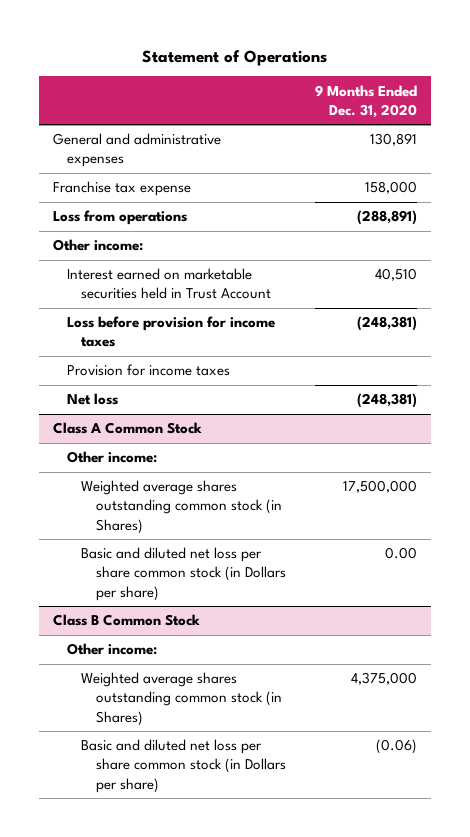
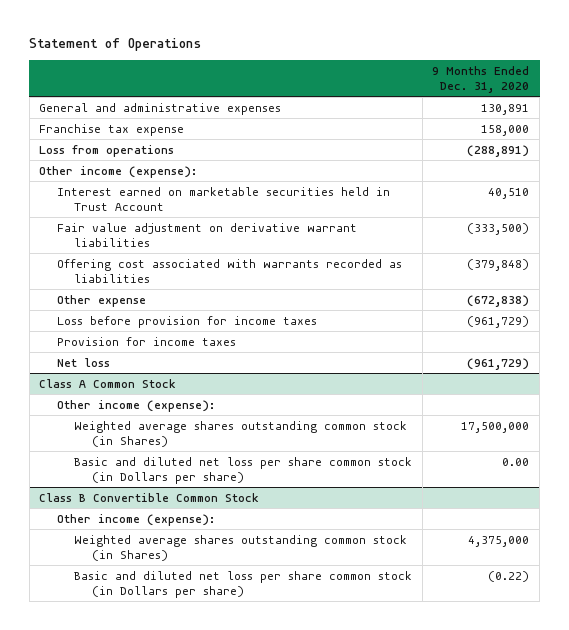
- Other income:
+ Other income (expense):
- Loss before provision for income taxes | (248,381)
+ Fair value adjustment on derivative warrant liabilities | (333,500)
+ Offering cost associated with warrants recorded as liabilities | (379,848)
+ Other expense | (672,838)
+ Loss before provision for income taxes | (961,729)
- Net loss | (248,381)
+ Net loss | (961,729)
@ Class A Common Stock
- Other income:
+ Other income (expense):
- Class B Common Stock
- Other income:
+ Class B Convertible Common Stock
+ Other income (expense):
- Basic and diluted net loss per share common stock (in Dollars per share) | (0.06)
+ Basic and diluted net loss per share common stock (in Dollars per share) | (0.22)

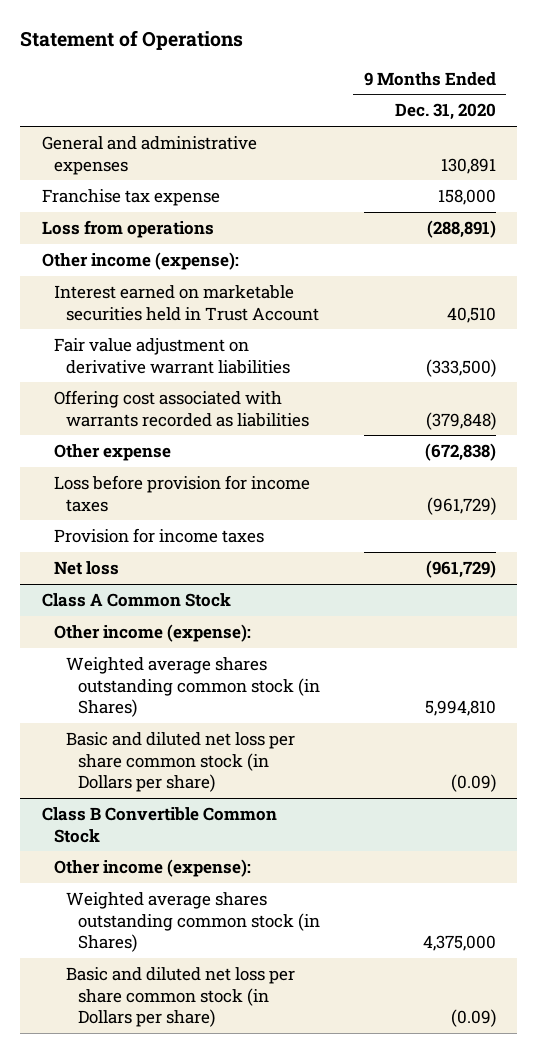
@ Class A Common Stock
- Weighted average shares outstanding common stock (in Shares) | 17,500,000
- Basic and diluted net loss per share common stock (in Dollars per share) | 0.00
+ Weighted average shares outstanding common stock (in Shares) | 5,994,810
+ Basic and diluted net loss per share common stock (in Dollars per share) | (0.09)
@ Class B Convertible Common Stock
- Basic and diluted net loss per share common stock (in Dollars per share) | (0.22)
+ Basic and diluted net loss per share common stock (in Dollars per share) | (0.09)

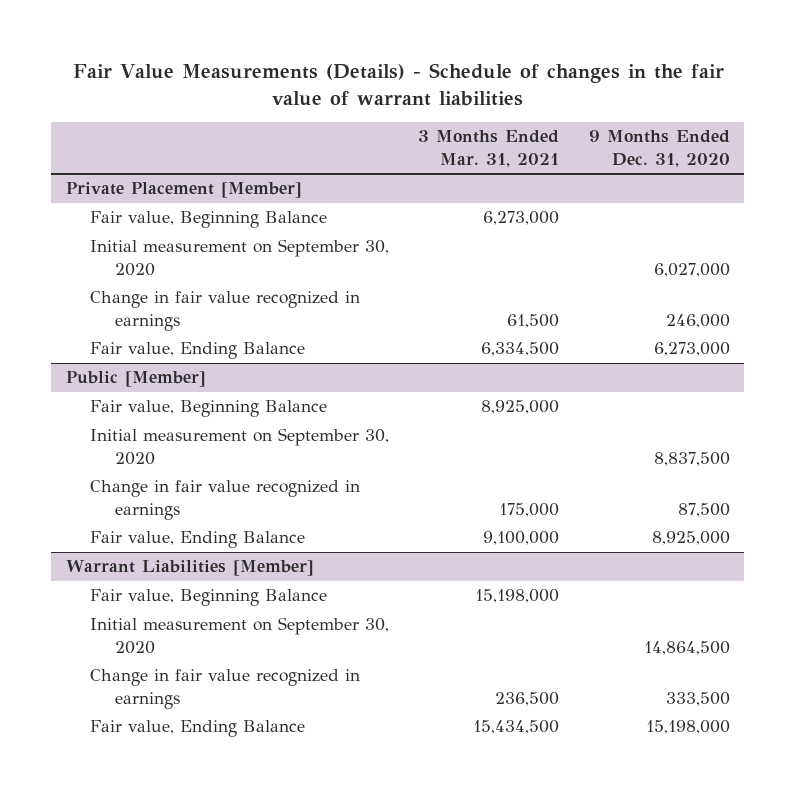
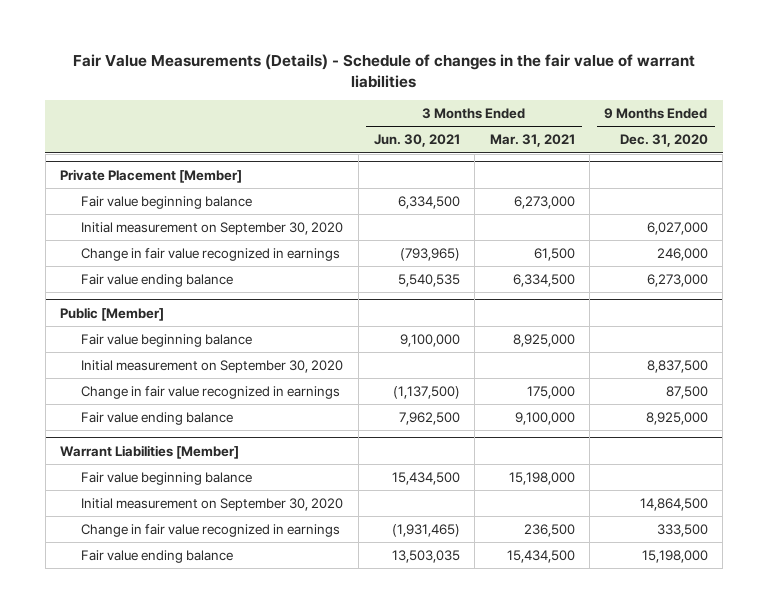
- | 3 Months Ended Mar. 31, 2021 | 9 Months Ended Dec. 31, 2020
+ | 3 Months Ended Jun. 30, 2021 | 3 Months Ended Mar. 31, 2021 | 9 Months Ended Dec. 31, 2020
@ Private Placement [Member]
- Fair value, Beginning Balance | 6,273,000 |
+ Fair value beginning balance | 6,334,500 | 6,273,000 |
- Fair value, Ending Balance | 6,334,500 | 6,273,000
+ Fair value ending balance | 5,540,535 | 6,334,500 | 6,273,000
@ Public [Member]
- Fair value, Beginning Balance | 8,925,000 |
+ Fair value beginning balance | 9,100,000 | 8,925,000 |
- Fair value, Ending Balance | 9,100,000 | 8,925,000
+ Fair value ending balance | 7,962,500 | 9,100,000 | 8,925,000
@ Warrant Liabilities [Member]
- Fair value, Beginning Balance | 15,198,000 |
+ Fair value beginning balance | 15,434,500 | 15,198,000 |
- Fair value, Ending Balance | 15,434,500 | 15,198,000
+ Fair value ending balance | 13,503,035 | 15,434,500 | 15,198,000

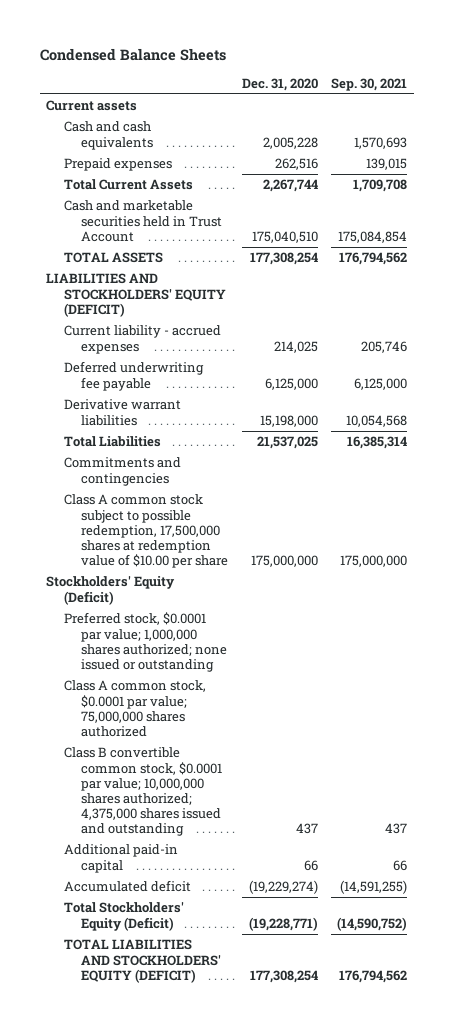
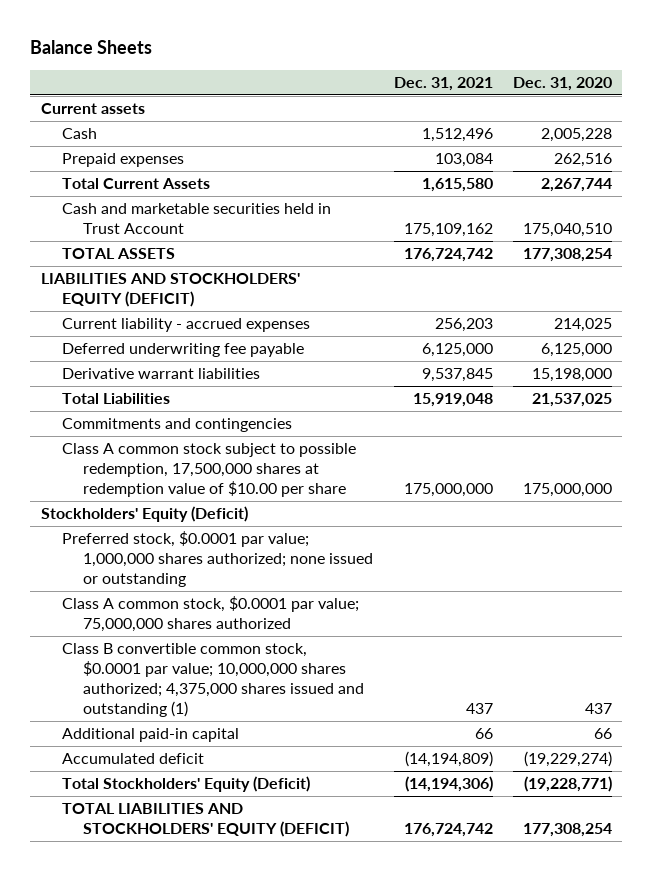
- Condensed Balance Sheets
+ Balance Sheets
- | Dec. 31, 2020 | Sep. 30, 2021
+ | Dec. 31, 2021 | Dec. 31, 2020
- Cash and cash equivalents | 2,005,228 | 1,570,693
+ Cash | 1,512,496 | 2,005,228
- Class B convertible common stock, $0.0001 par value; 10,000,000 shares authorized; 4,375,000 shares issued and outstanding | 437 | 437
+ Class B convertible common stock, $0.0001 par value; 10,000,000 shares authorized; 4,375,000 shares issued and outstanding (1) | 437 | 437

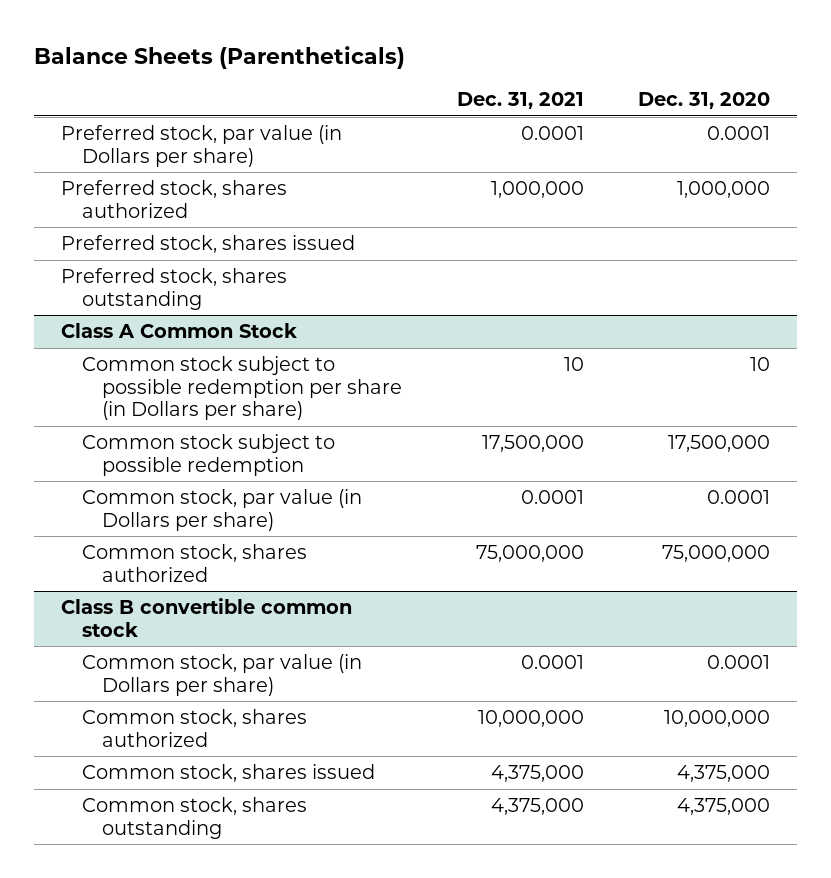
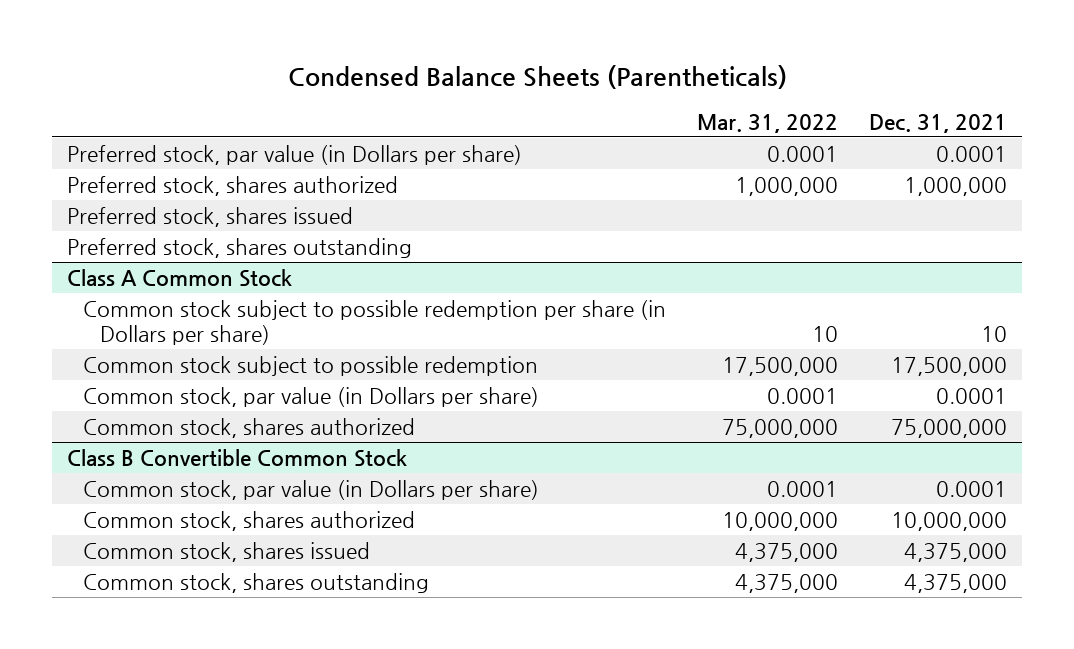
- Balance Sheets (Parentheticals)
+ Condensed Balance Sheets (Parentheticals)
- | Dec. 31, 2021 | Dec. 31, 2020
+ | Mar. 31, 2022 | Dec. 31, 2021
- Class B convertible common stock
+ Class B Convertible Common Stock

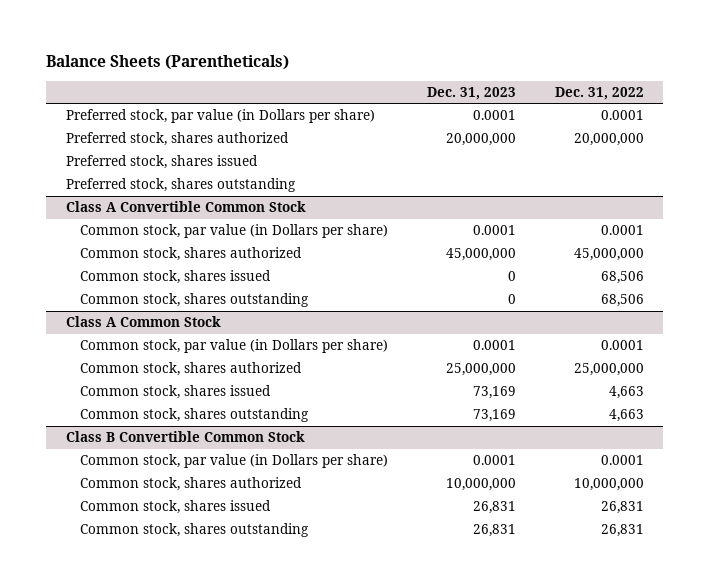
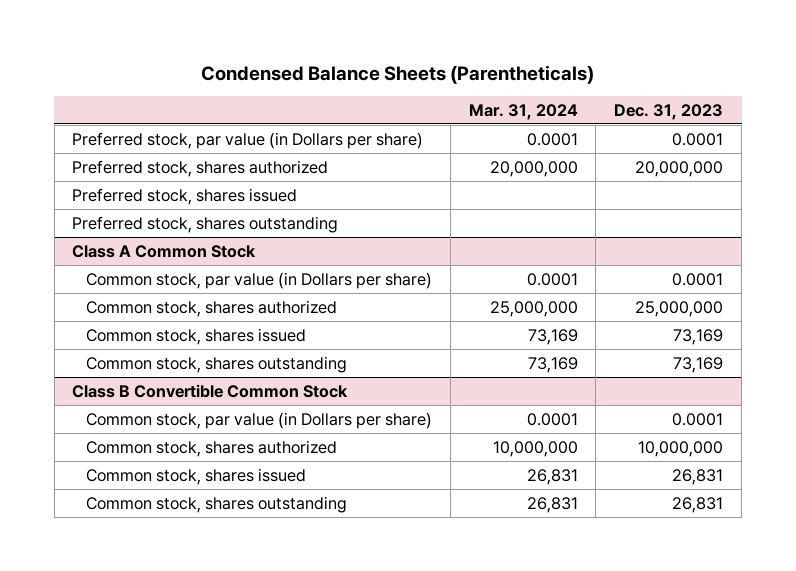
- Balance Sheets (Parentheticals)
+ Condensed Balance Sheets (Parentheticals)
- | Dec. 31, 2023 | Dec. 31, 2022
+ | Mar. 31, 2024 | Dec. 31, 2023
- Class A Convertible Common Stock
- Common stock, par value (in Dollars per share) | 0.0001 | 0.0001
- Common stock, shares authorized | 45,000,000 | 45,000,000
- Common stock, shares issued | 0 | 68,506
- Common stock, shares outstanding | 0 | 68,506

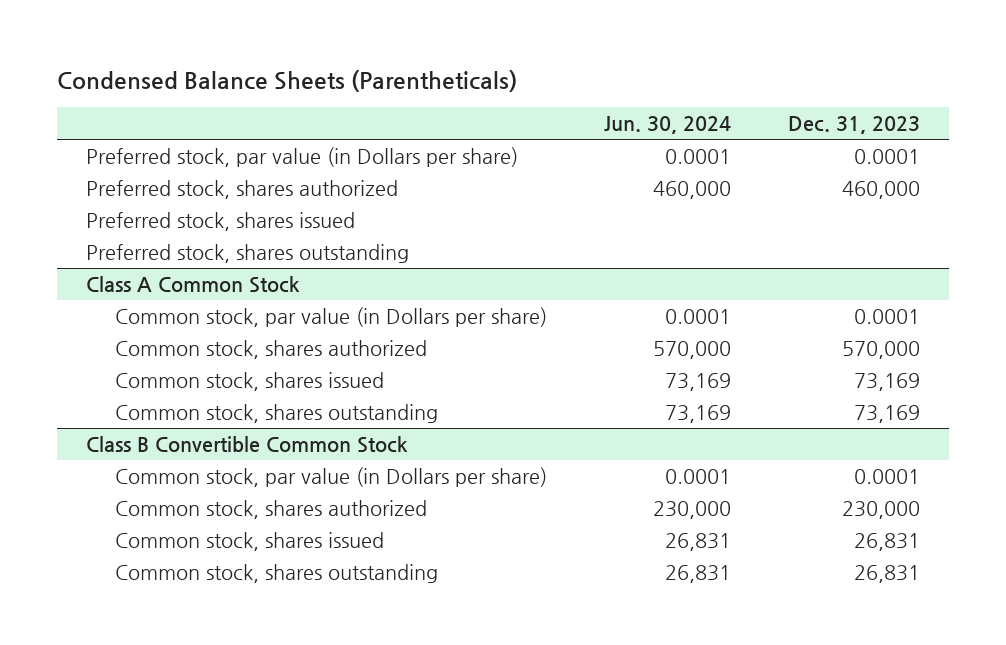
- | Mar. 31, 2024 | Dec. 31, 2023
+ | Jun. 30, 2024 | Dec. 31, 2023
- Preferred stock, shares authorized | 20,000,000 | 20,000,000
+ Preferred stock, shares authorized | 460,000 | 460,000
@ Class A Common Stock
- Common stock, shares authorized | 25,000,000 | 25,000,000
+ Common stock, shares authorized | 570,000 | 570,000
@ Class B Convertible Common Stock
- Common stock, shares authorized | 10,000,000 | 10,000,000
+ Common stock, shares authorized | 230,000 | 230,000

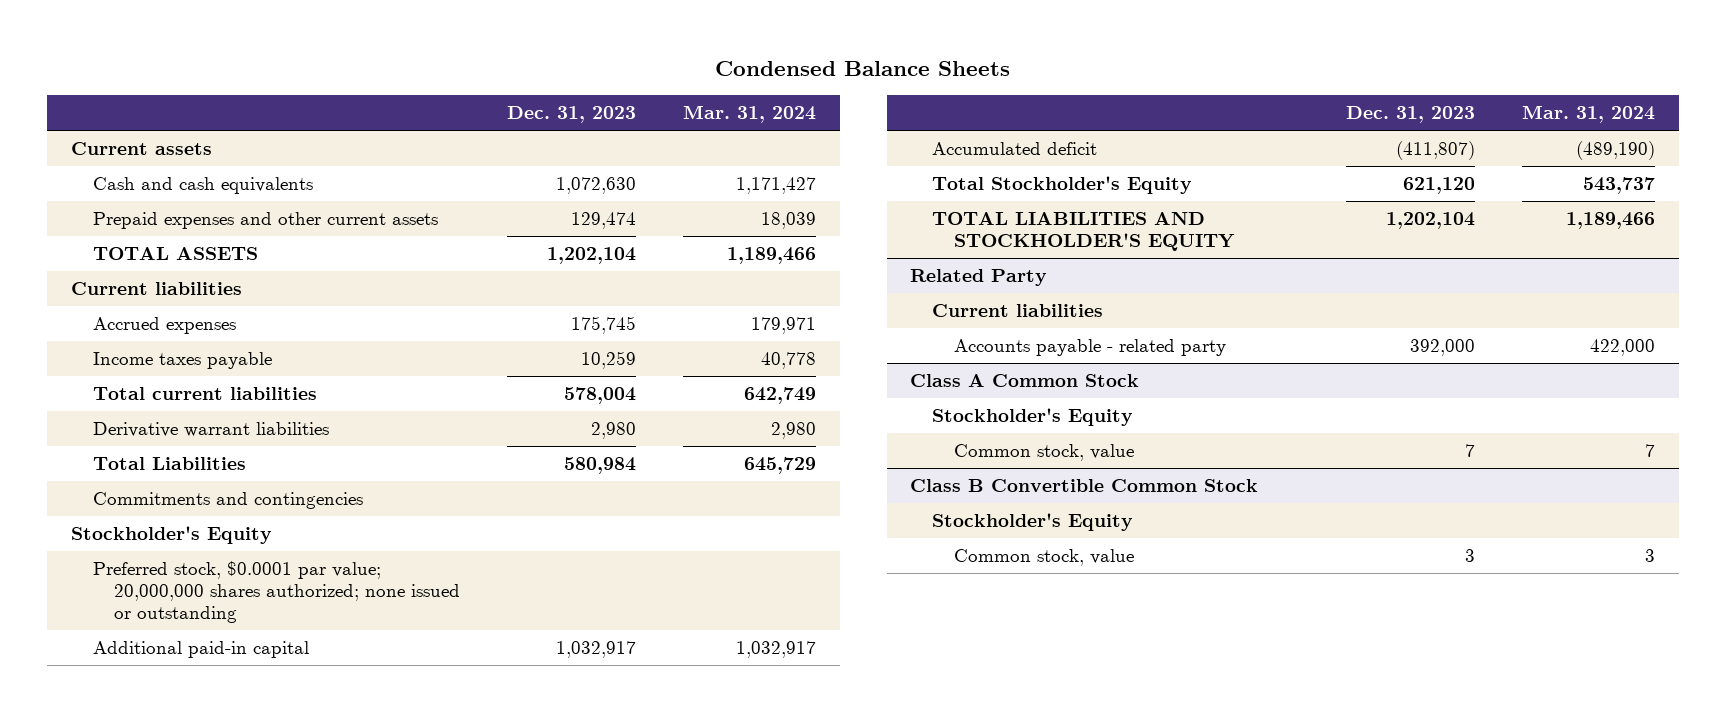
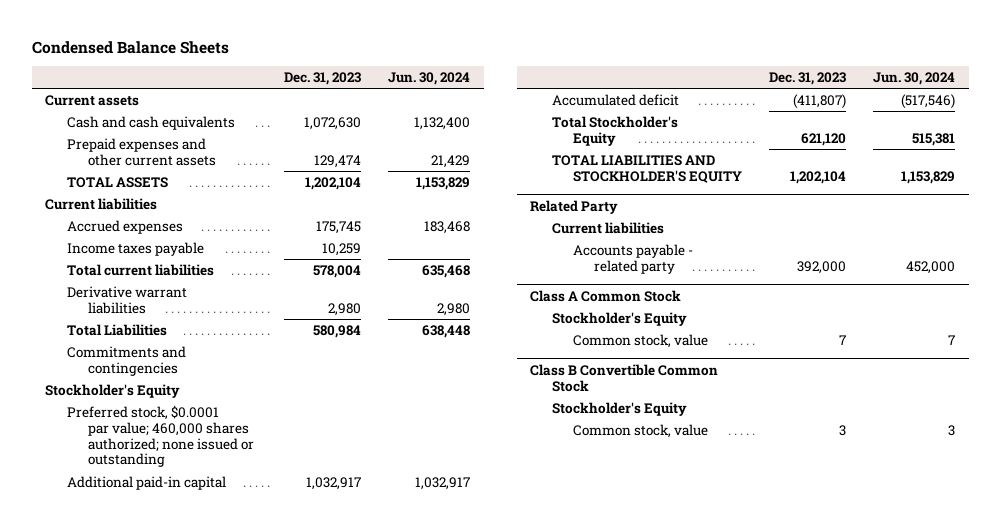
- | Dec. 31, 2023 | Mar. 31, 2024
+ | Dec. 31, 2023 | Jun. 30, 2024
- Preferred stock, $0.0001 par value; 20,000,000 shares authorized; none issued or outstanding
+ Preferred stock, $0.0001 par value; 460,000 shares authorized; none issued or outstanding

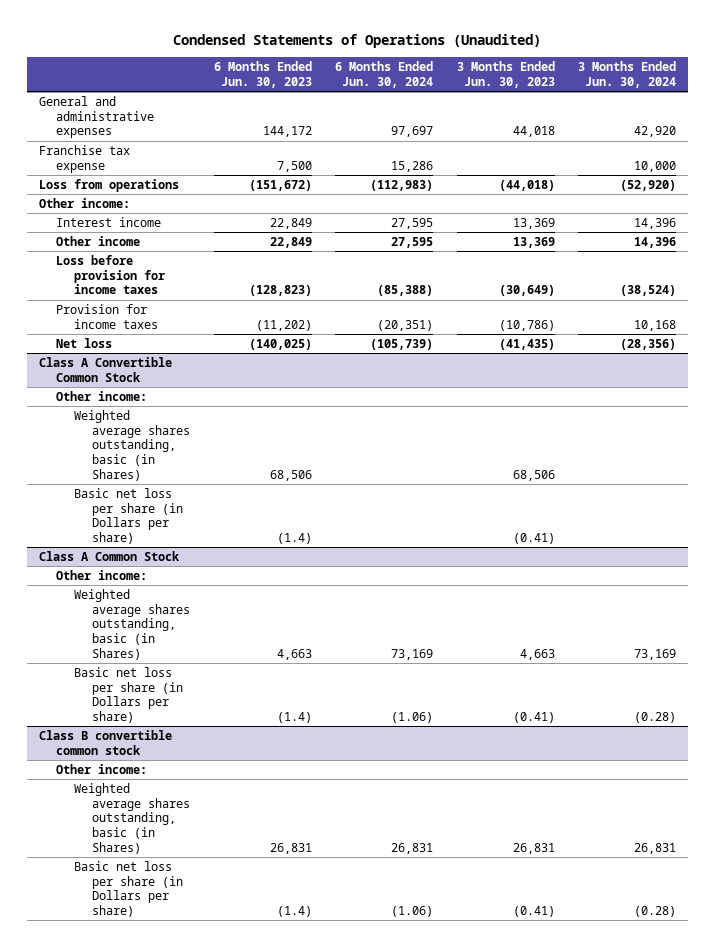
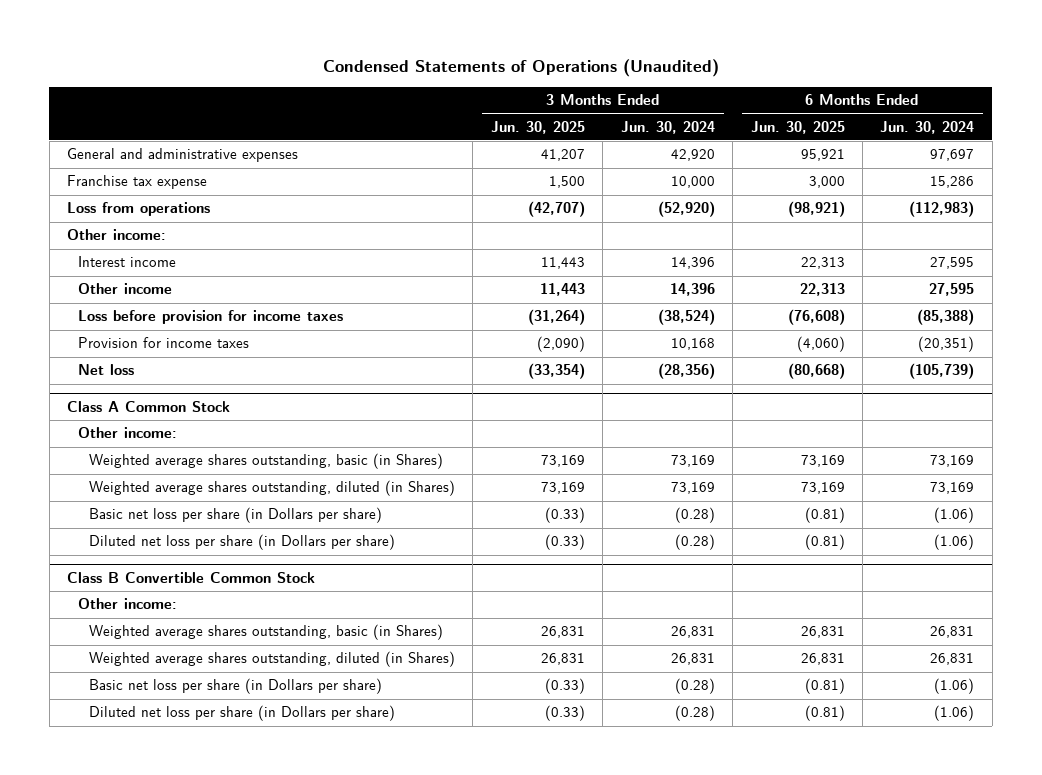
- | 6 Months Ended Jun. 30, 2023 | 6 Months Ended Jun. 30, 2024 | 3 Months Ended Jun. 30, 2023 | 3 Months Ended Jun. 30, 2024
+ | 3 Months Ended Jun. 30, 2025 | 3 Months Ended Jun. 30, 2024 | 6 Months Ended Jun. 30, 2025 | 6 Months Ended Jun. 30, 2024
- Class A Convertible Common Stock
- Other income:
- Weighted average shares outstanding, basic (in Shares) | 68,506 | | 68,506 |
- Basic net loss per share (in Dollars per share) | (1.4) | | (0.41) |
@ Class A Common Stock
+ Weighted average shares outstanding, diluted (in Shares) | 73,169 | 73,169 | 73,169 | 73,169
- Class B convertible common stock
@ Class A Common Stock
+ Diluted net loss per share (in Dollars per share) | (0.33) | (0.28) | (0.81) | (1.06)
+ Class B Convertible Common Stock
+ Weighted average shares outstanding, diluted (in Shares) | 26,831 | 26,831 | 26,831 | 26,831
+ Diluted net loss per share (in Dollars per share) | (0.33) | (0.28) | (0.81) | (1.06)

